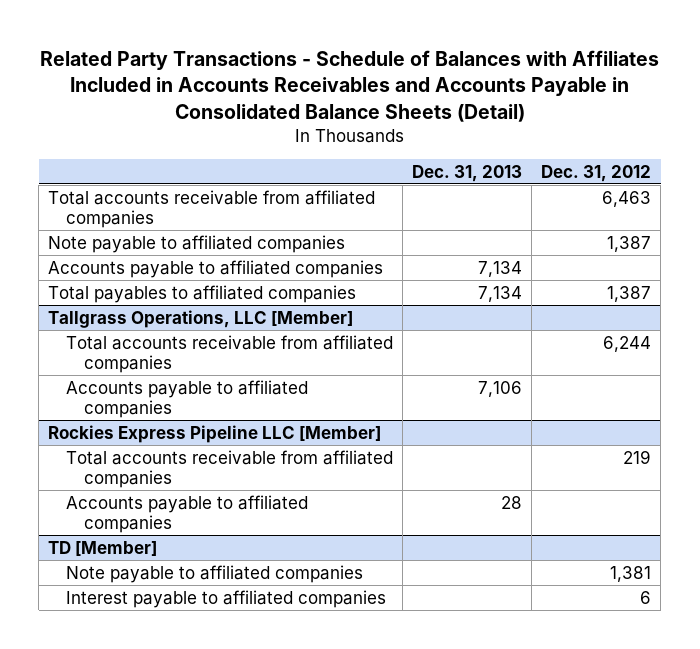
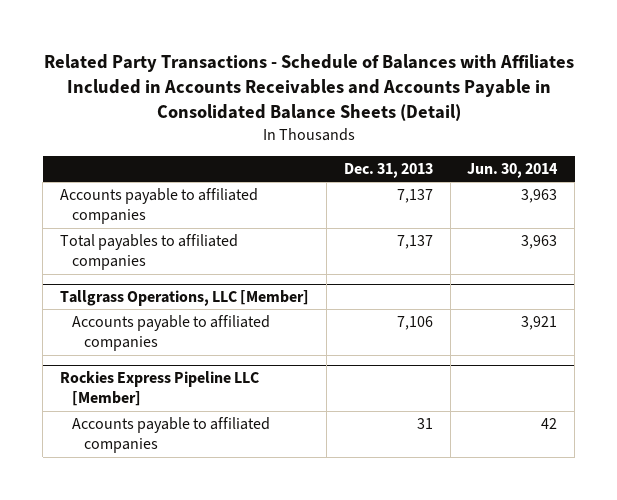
- | Dec. 31, 2013 | Dec. 31, 2012
+ | Dec. 31, 2013 | Jun. 30, 2014
- Total accounts receivable from affiliated companies | | 6,463
- Note payable to affiliated companies | | 1,387
- Accounts payable to affiliated companies | 7,134 |
- Total payables to affiliated companies | 7,134 | 1,387
+ Accounts payable to affiliated companies | 7,137 | 3,963
+ Total payables to affiliated companies | 7,137 | 3,963
@ Tallgrass Operations, LLC [Member]
- Total accounts receivable from affiliated companies | | 6,244
@ Rockies Express Pipeline LLC [Member]
- Total accounts receivable from affiliated companies | | 219
- Accounts payable to affiliated companies | 28 |
- TD [Member]
- Note payable to affiliated companies | | 1,381
- Interest payable to affiliated companies | | 6
@ Rockies Express Pipeline LLC [Member]
+ Accounts payable to affiliated companies | 31 | 42

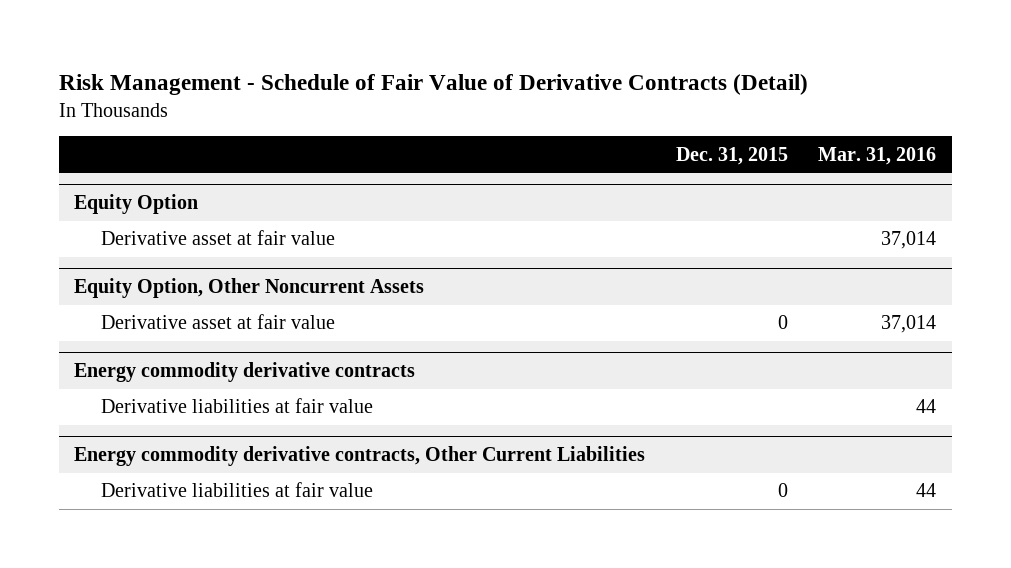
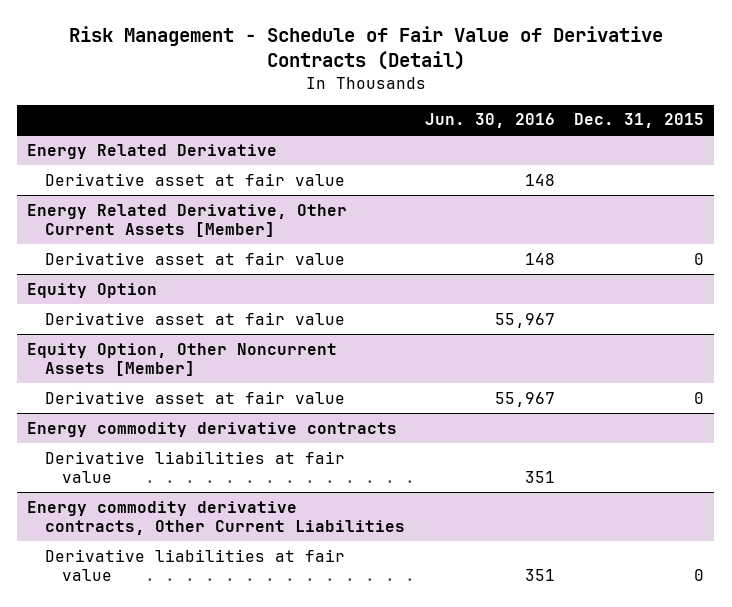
- | Dec. 31, 2015 | Mar. 31, 2016
+ | Jun. 30, 2016 | Dec. 31, 2015
+ Energy Related Derivative
+ Derivative asset at fair value | 148 |
+ Energy Related Derivative, Other Current Assets [Member]
+ Derivative asset at fair value | 148 | 0
- Equity Option, Other Noncurrent Assets
+ Equity Option, Other Noncurrent Assets [Member]

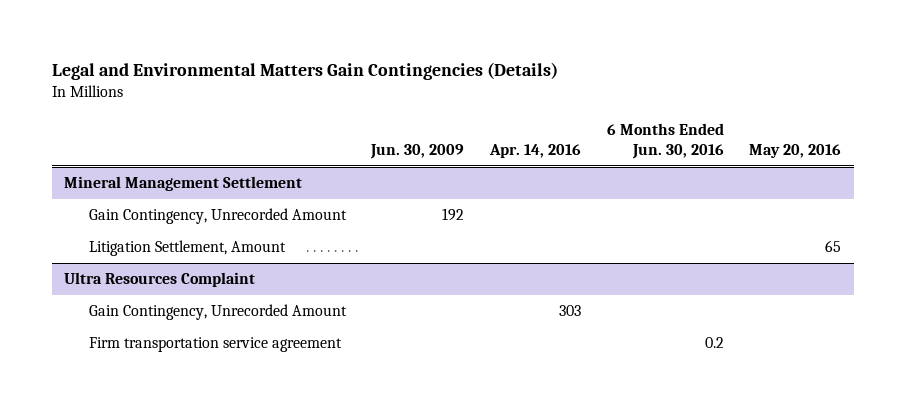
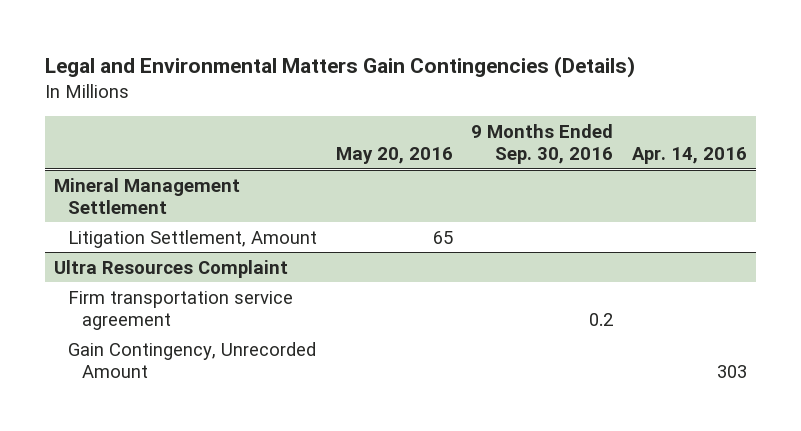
- | Jun. 30, 2009 | Apr. 14, 2016 | 6 Months Ended Jun. 30, 2016 | May 20, 2016
+ | May 20, 2016 | 9 Months Ended Sep. 30, 2016 | Apr. 14, 2016
@ Mineral Management Settlement
- Gain Contingency, Unrecorded Amount | 192 | | |
@ Ultra Resources Complaint
moved down: Gain Contingency, Unrecorded Amount | | | 303

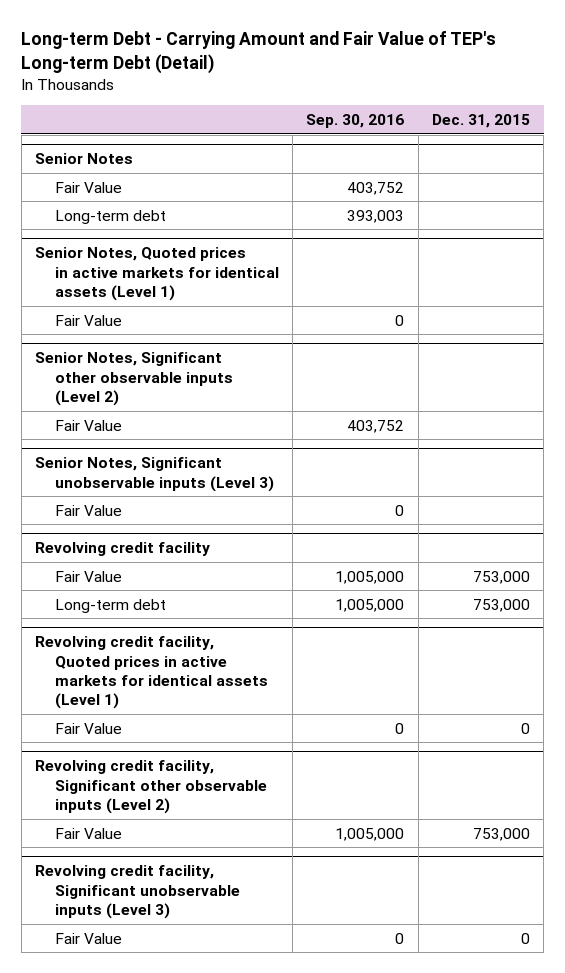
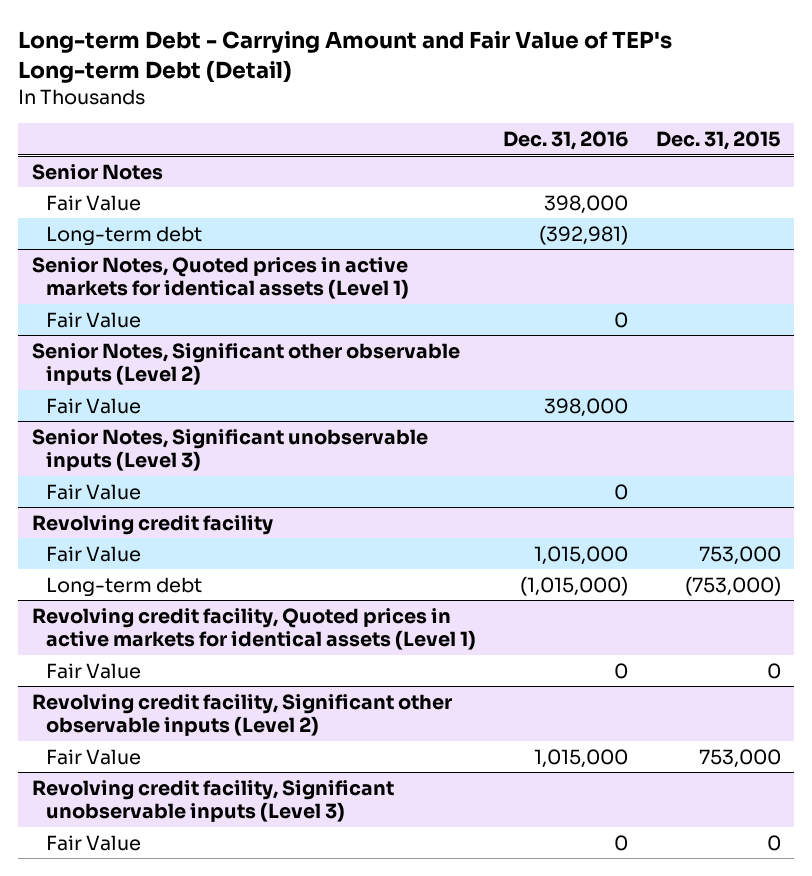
- | Sep. 30, 2016 | Dec. 31, 2015
+ | Dec. 31, 2016 | Dec. 31, 2015
@ Revolving credit facility
- Long-term debt | 1,005,000 | 753,000
+ Long-term debt | (1,015,000) | (753,000)

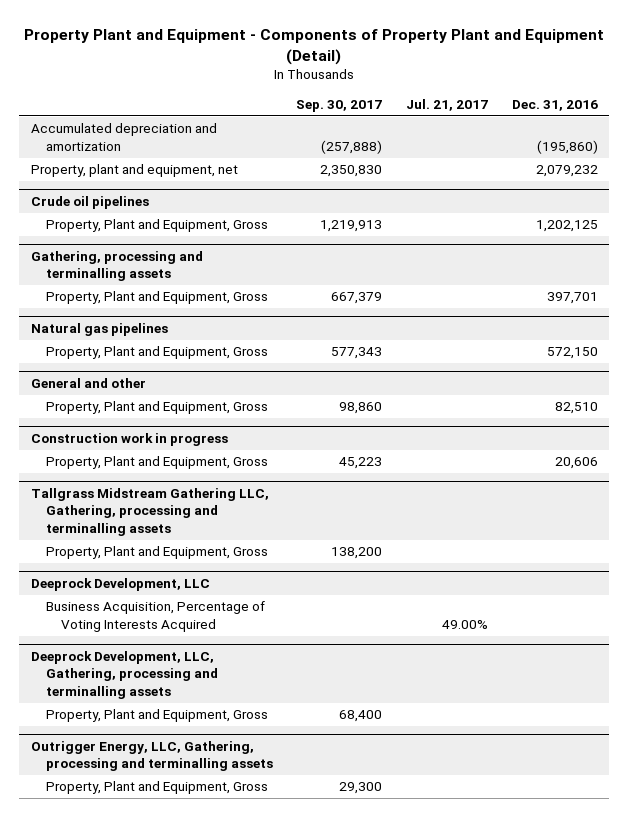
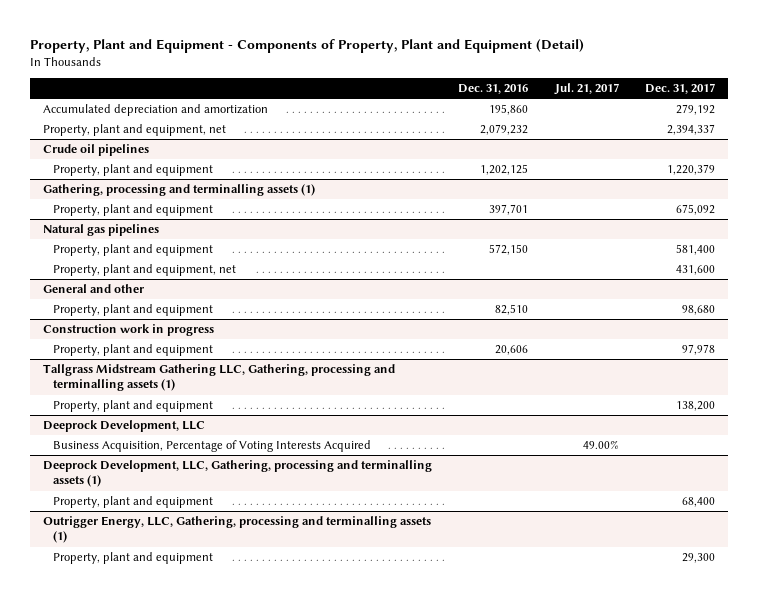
- Property Plant and Equipment - Components of Property Plant and Equipment (Detail)
+ Property, Plant and Equipment - Components of Property, Plant and Equipment (Detail)
- | Sep. 30, 2017 | Jul. 21, 2017 | Dec. 31, 2016
+ | Dec. 31, 2016 | Jul. 21, 2017 | Dec. 31, 2017
- Accumulated depreciation and amortization | (257,888) | | (195,860)
+ Accumulated depreciation and amortization | 195,860 | | 279,192
@ Crude oil pipelines
- Property, Plant and Equipment, Gross | 1,219,913 | | 1,202,125
- Gathering, processing and terminalling assets
- Property, Plant and Equipment, Gross | 667,379 | | 397,701
@ Crude oil pipelines
+ Property, plant and equipment | 1,202,125 | | 1,220,379
+ Gathering, processing and terminalling assets (1)
+ Property, plant and equipment | 397,701 | | 675,092
@ Natural gas pipelines
- Property, Plant and Equipment, Gross | 577,343 | | 572,150
+ Property, plant and equipment | 572,150 | | 581,400
+ Property, plant and equipment, net | | | 431,600
@ General and other
- Property, Plant and Equipment, Gross | 98,860 | | 82,510
+ Property, plant and equipment | 82,510 | | 98,680
@ Construction work in progress
- Property, Plant and Equipment, Gross | 45,223 | | 20,606
- Tallgrass Midstream Gathering LLC, Gathering, processing and terminalling assets
- Property, Plant and Equipment, Gross | 138,200 | |
@ Construction work in progress
+ Property, plant and equipment | 20,606 | | 97,978
+ Tallgrass Midstream Gathering LLC, Gathering, processing and terminalling assets (1)
+ Property, plant and equipment | | | 138,200
- Deeprock Development, LLC, Gathering, processing and terminalling assets
- Property, Plant and Equipment, Gross | 68,400 | |
- Outrigger Energy, LLC, Gathering, processing and terminalling assets
- Property, Plant and Equipment, Gross | 29,300 | |
+ Deeprock Development, LLC, Gathering, processing and terminalling assets (1)
+ Property, plant and equipment | | | 68,400
+ Outrigger Energy, LLC, Gathering, processing and terminalling assets (1)
+ Property, plant and equipment | | | 29,300

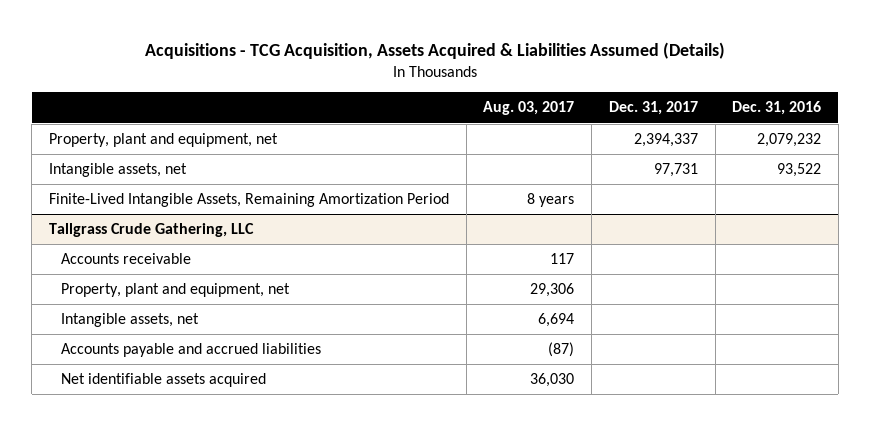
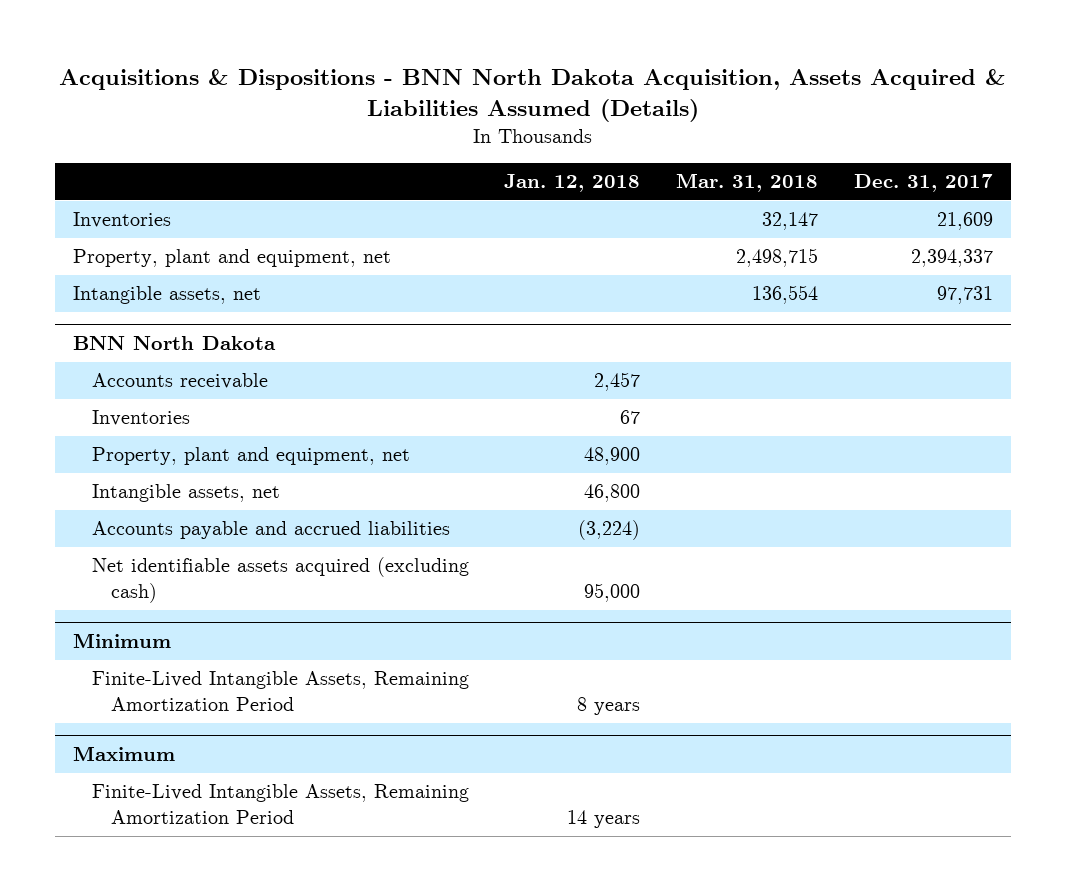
- Acquisitions - TCG Acquisition, Assets Acquired & Liabilities Assumed (Details)
+ Acquisitions & Dispositions - BNN North Dakota Acquisition, Assets Acquired & Liabilities Assumed (Details)
- | Aug. 03, 2017 | Dec. 31, 2017 | Dec. 31, 2016
+ | Jan. 12, 2018 | Mar. 31, 2018 | Dec. 31, 2017
+ Inventories | | 32,147 | 21,609
- Finite-Lived Intangible Assets, Remaining Amortization Period | 8 years | |
- Tallgrass Crude Gathering, LLC
- Accounts receivable | 117 | |
- Property, plant and equipment, net | 29,306 | |
- Intangible assets, net | 6,694 | |
- Accounts payable and accrued liabilities | (87) | |
- Net identifiable assets acquired | 36,030 | |
+ BNN North Dakota
+ Accounts receivable | 2,457 | |
+ Inventories | 67 | |
+ Property, plant and equipment, net | 48,900 | |
+ Intangible assets, net | 46,800 | |
+ Accounts payable and accrued liabilities | (3,224) | |
+ Net identifiable assets acquired (excluding cash) | 95,000 | |
+ Minimum
+ Finite-Lived Intangible Assets, Remaining Amortization Period | 8 years | |
+ Maximum
+ Finite-Lived Intangible Assets, Remaining Amortization Period | 14 years | |

